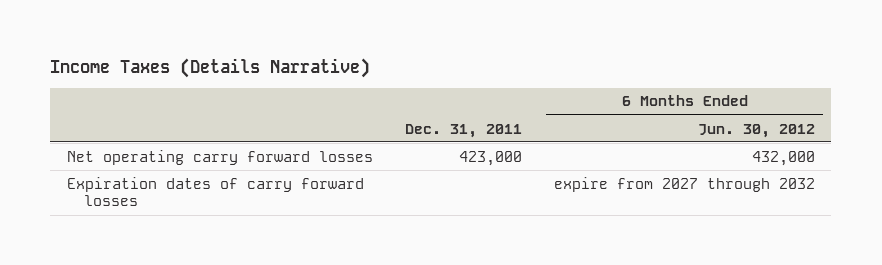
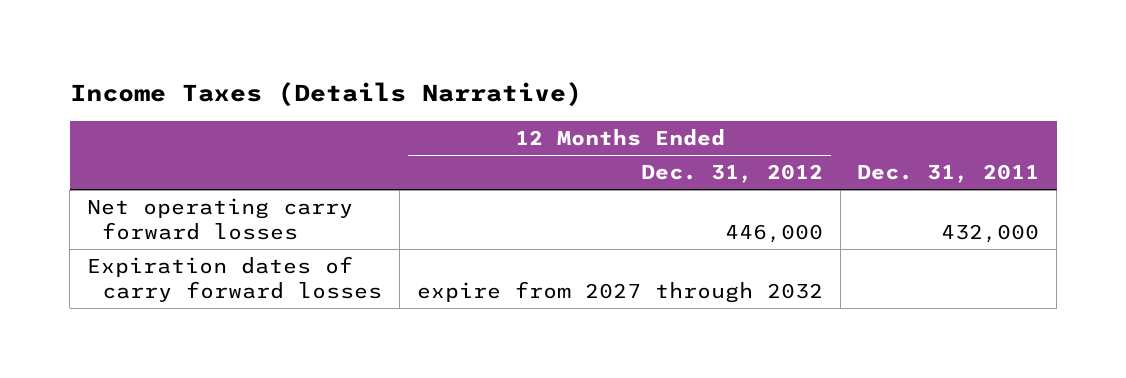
- | Dec. 31, 2011 | 6 Months Ended Jun. 30, 2012
+ | 12 Months Ended Dec. 31, 2012 | Dec. 31, 2011
- Net operating carry forward losses | 423,000 | 432,000
+ Net operating carry forward losses | 446,000 | 432,000

